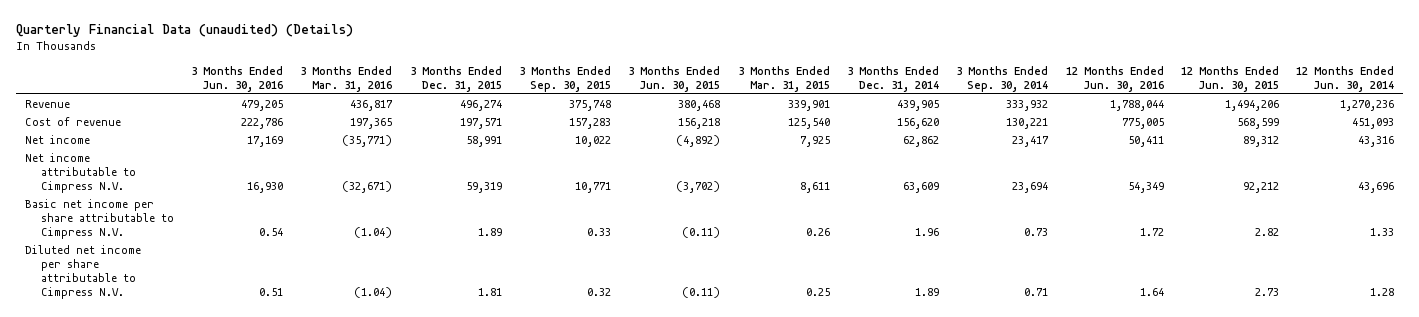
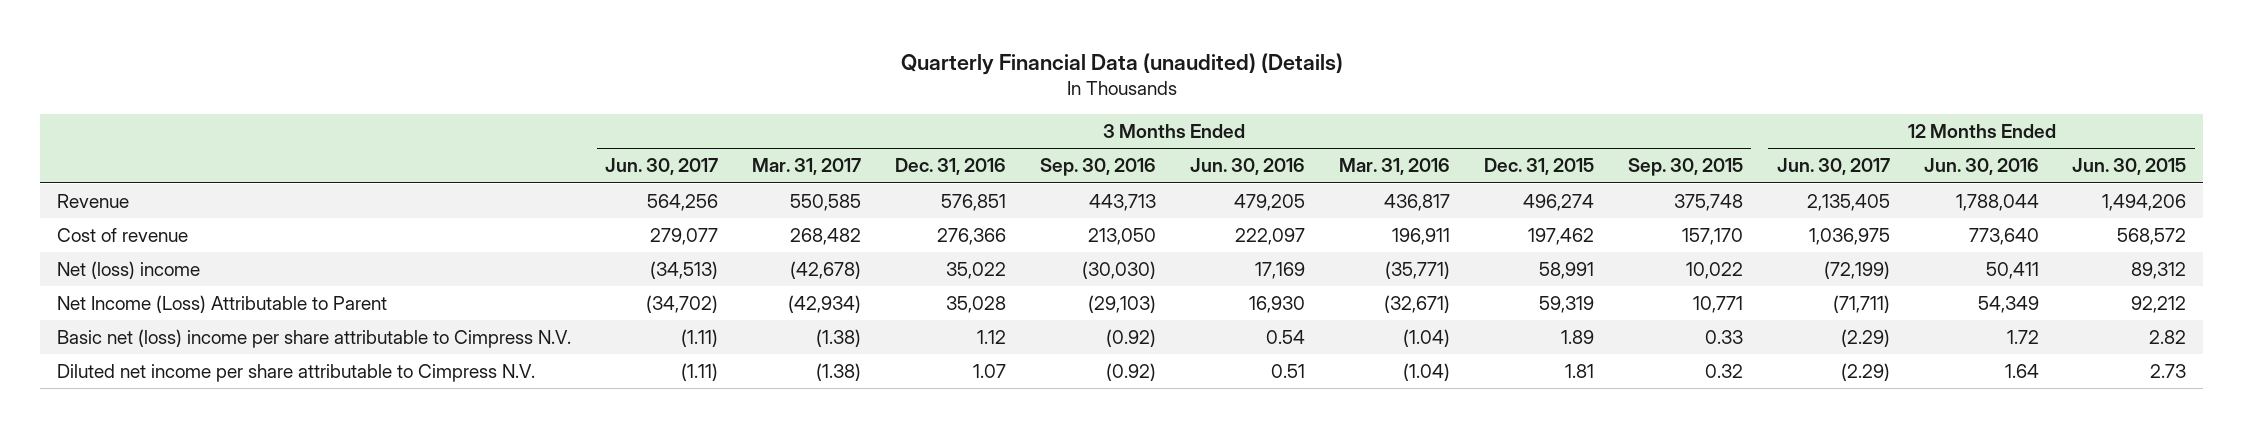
- | 3 Months Ended Jun. 30, 2016 | 3 Months Ended Mar. 31, 2016 | 3 Months Ended Dec. 31, 2015 | 3 Months Ended Sep. 30, 2015 | 3 Months Ended Jun. 30, 2015 | 3 Months Ended Mar. 31, 2015 | 3 Months Ended Dec. 31, 2014 | 3 Months Ended Sep. 30, 2014 | 12 Months Ended Jun. 30, 2016 | 12 Months Ended Jun. 30, 2015 | 12 Months Ended Jun. 30, 2014
+ | 3 Months Ended Jun. 30, 2017 | 3 Months Ended Mar. 31, 2017 | 3 Months Ended Dec. 31, 2016 | 3 Months Ended Sep. 30, 2016 | 3 Months Ended Jun. 30, 2016 | 3 Months Ended Mar. 31, 2016 | 3 Months Ended Dec. 31, 2015 | 3 Months Ended Sep. 30, 2015 | 12 Months Ended Jun. 30, 2017 | 12 Months Ended Jun. 30, 2016 | 12 Months Ended Jun. 30, 2015
- Cost of revenue | 222,786 | 197,365 | 197,571 | 157,283 | 156,218 | 125,540 | 156,620 | 130,221 | 775,005 | 568,599 | 451,093
- Net income | 17,169 | (35,771) | 58,991 | 10,022 | (4,892) | 7,925 | 62,862 | 23,417 | 50,411 | 89,312 | 43,316
- Net income attributable to Cimpress N.V. | 16,930 | (32,671) | 59,319 | 10,771 | (3,702) | 8,611 | 63,609 | 23,694 | 54,349 | 92,212 | 43,696
- Basic net income per share attributable to Cimpress N.V. | 0.54 | (1.04) | 1.89 | 0.33 | (0.11) | 0.26 | 1.96 | 0.73 | 1.72 | 2.82 | 1.33
+ Cost of revenue | 279,077 | 268,482 | 276,366 | 213,050 | 222,097 | 196,911 | 197,462 | 157,170 | 1,036,975 | 773,640 | 568,572
+ Net (loss) income | (34,513) | (42,678) | 35,022 | (30,030) | 17,169 | (35,771) | 58,991 | 10,022 | (72,199) | 50,411 | 89,312
+ Net Income (Loss) Attributable to Parent | (34,702) | (42,934) | 35,028 | (29,103) | 16,930 | (32,671) | 59,319 | 10,771 | (71,711) | 54,349 | 92,212
+ Basic net (loss) income per share attributable to Cimpress N.V. | (1.11) | (1.38) | 1.12 | (0.92) | 0.54 | (1.04) | 1.89 | 0.33 | (2.29) | 1.72 | 2.82

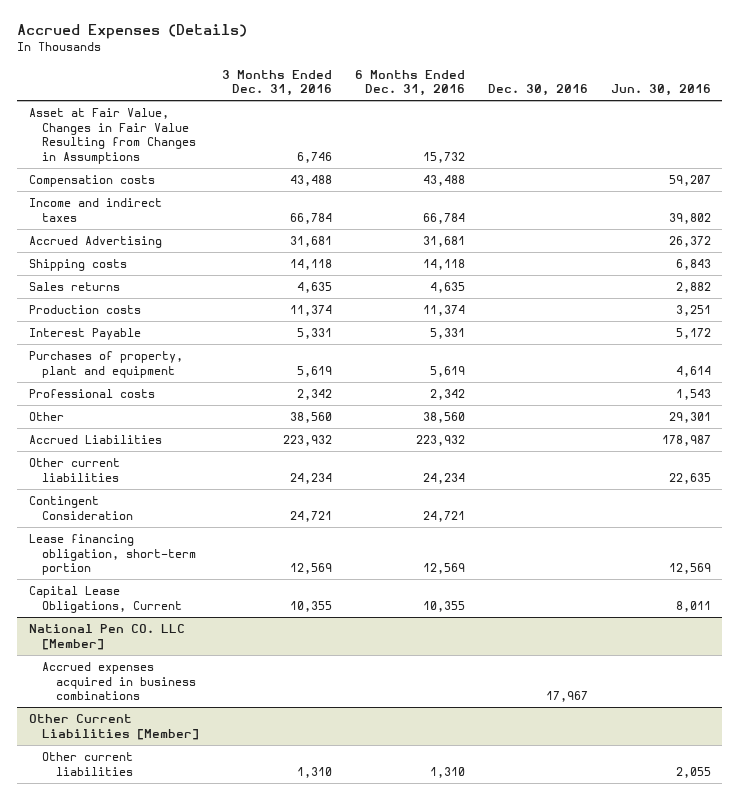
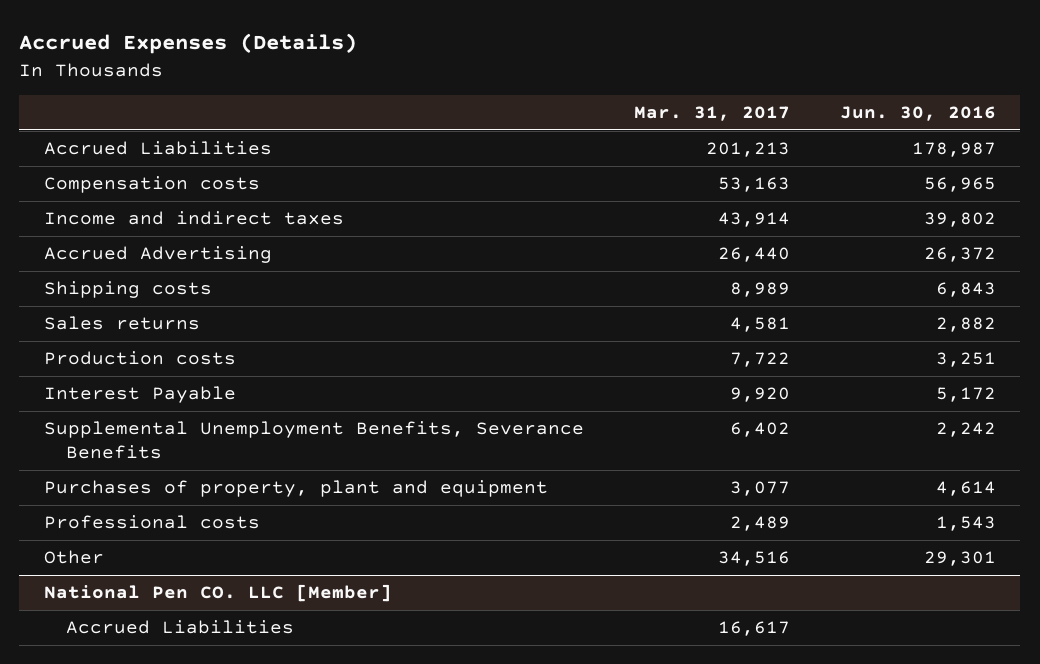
- | 3 Months Ended Dec. 31, 2016 | 6 Months Ended Dec. 31, 2016 | Dec. 30, 2016 | Jun. 30, 2016
+ | Mar. 31, 2017 | Jun. 30, 2016
- Asset at Fair Value, Changes in Fair Value Resulting from Changes in Assumptions | 6,746 | 15,732 | |
- Compensation costs | 43,488 | 43,488 | | 59,207
moved up: Accrued Liabilities | 201,213 | 178,987
+ Compensation costs | 53,163 | 56,965
+ Supplemental Unemployment Benefits, Severance Benefits | 6,402 | 2,242
- Other current liabilities | 24,234 | 24,234 | | 22,635
- Contingent Consideration | 24,721 | 24,721 | |
- Lease financing obligation, short-term portion | 12,569 | 12,569 | | 12,569
- Capital Lease Obligations, Current | 10,355 | 10,355 | | 8,011
@ National Pen CO. LLC [Member]
- Accrued expenses acquired in business combinations | | | 17,967 |
- Other Current Liabilities [Member]
- Other current liabilities | 1,310 | 1,310 | | 2,055
@ National Pen CO. LLC [Member]
+ Accrued Liabilities | 16,617 |

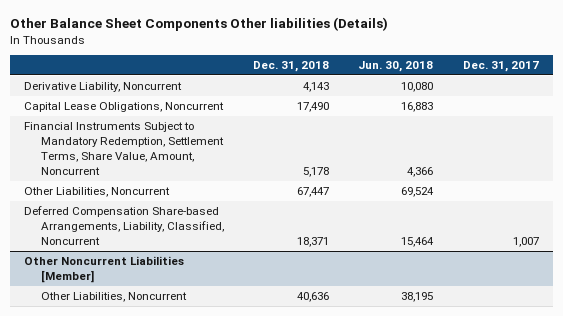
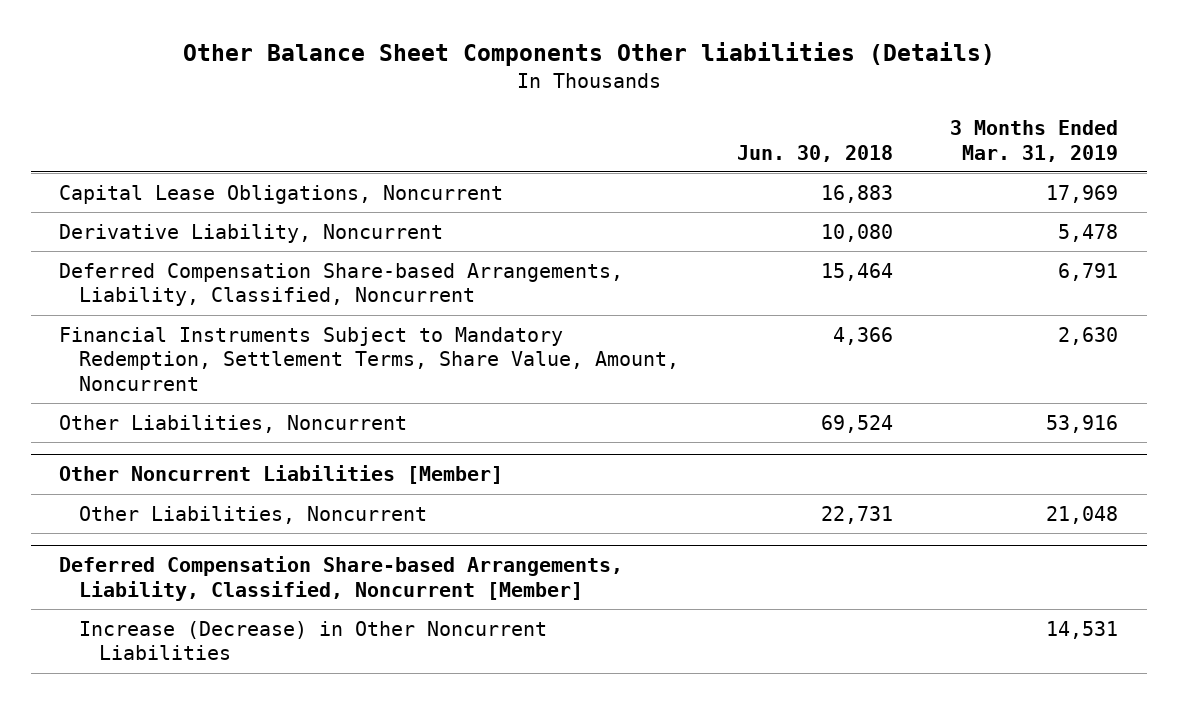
- | Dec. 31, 2018 | Jun. 30, 2018 | Dec. 31, 2017
+ | Jun. 30, 2018 | 3 Months Ended Mar. 31, 2019
moved down: Derivative Liability, Noncurrent | 10,080 | 5,478
moved up: Deferred Compensation Share-based Arrangements, Liability, Classified, Noncurrent | 15,464 | 6,791
@ Other Noncurrent Liabilities [Member]
- Other Liabilities, Noncurrent | 40,636 | 38,195 |
+ Other Liabilities, Noncurrent | 22,731 | 21,048
+ Deferred Compensation Share-based Arrangements, Liability, Classified, Noncurrent [Member]
+ Increase (Decrease) in Other Noncurrent Liabilities | | 14,531

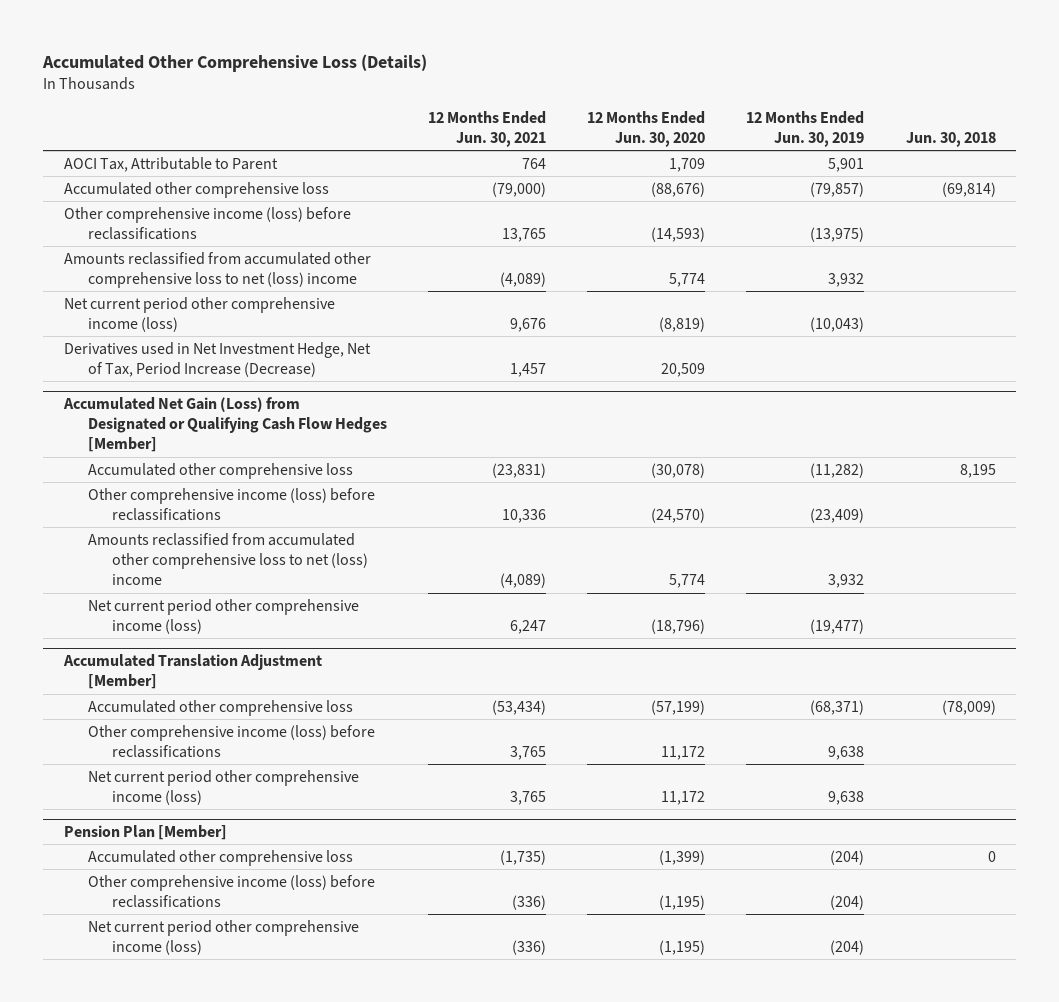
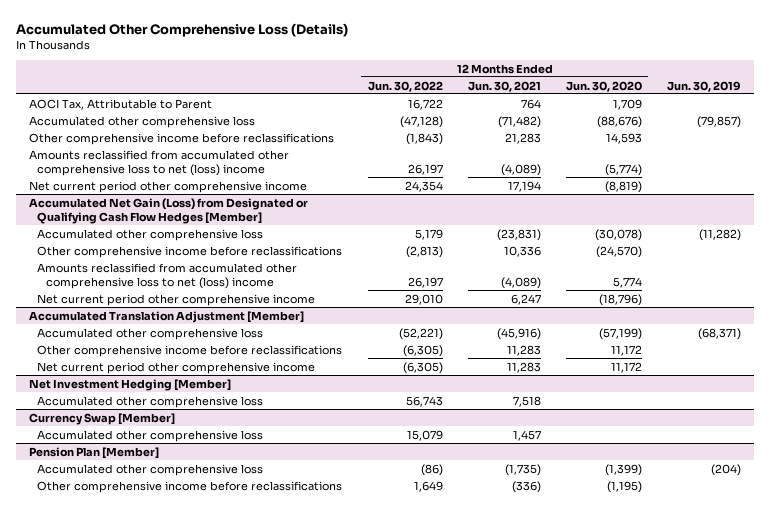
- | 12 Months Ended Jun. 30, 2021 | 12 Months Ended Jun. 30, 2020 | 12 Months Ended Jun. 30, 2019 | Jun. 30, 2018
+ | 12 Months Ended Jun. 30, 2022 | 12 Months Ended Jun. 30, 2021 | 12 Months Ended Jun. 30, 2020 | Jun. 30, 2019
- Accumulated other comprehensive loss | (79,000) | (88,676) | (79,857) | (69,814)
- Other comprehensive income (loss) before reclassifications | 13,765 | (14,593) | (13,975) |
- Amounts reclassified from accumulated other comprehensive loss to net (loss) income | (4,089) | 5,774 | 3,932 |
- Net current period other comprehensive income (loss) | 9,676 | (8,819) | (10,043) |
- Derivatives used in Net Investment Hedge, Net of Tax, Period Increase (Decrease) | 1,457 | 20,509 | |
+ Accumulated other comprehensive loss | (47,128) | (71,482) | (88,676) | (79,857)
+ Other comprehensive income before reclassifications | (1,843) | 21,283 | 14,593 |
+ Amounts reclassified from accumulated other comprehensive loss to net (loss) income | 26,197 | (4,089) | (5,774) |
+ Net current period other comprehensive income | 24,354 | 17,194 | (8,819) |
@ Accumulated Net Gain (Loss) from Designated or Qualifying Cash Flow Hedges [Member]
- Other comprehensive income (loss) before reclassifications | 10,336 | (24,570) | (23,409) |
+ Other comprehensive income before reclassifications | (2,813) | 10,336 | (24,570) |
- Net current period other comprehensive income (loss) | 6,247 | (18,796) | (19,477) |
+ Net current period other comprehensive income | 29,010 | 6,247 | (18,796) |
@ Accumulated Translation Adjustment [Member]
- Accumulated other comprehensive loss | (53,434) | (57,199) | (68,371) | (78,009)
- Other comprehensive income (loss) before reclassifications | 3,765 | 11,172 | 9,638 |
- Net current period other comprehensive income (loss) | 3,765 | 11,172 | 9,638 |
+ Accumulated other comprehensive loss | (52,221) | (45,916) | (57,199) | (68,371)
+ Other comprehensive income before reclassifications | (6,305) | 11,283 | 11,172 |
+ Net current period other comprehensive income | (6,305) | 11,283 | 11,172 |
+ Net Investment Hedging [Member]
+ Accumulated other comprehensive loss | 56,743 | 7,518 | |
+ Currency Swap [Member]
+ Accumulated other comprehensive loss | 15,079 | 1,457 | |
@ Pension Plan [Member]
- Other comprehensive income (loss) before reclassifications | (336) | (1,195) | (204) |
- Net current period other comprehensive income (loss) | (336) | (1,195) | (204) |
+ Other comprehensive income before reclassifications | 1,649 | (336) | (1,195) |

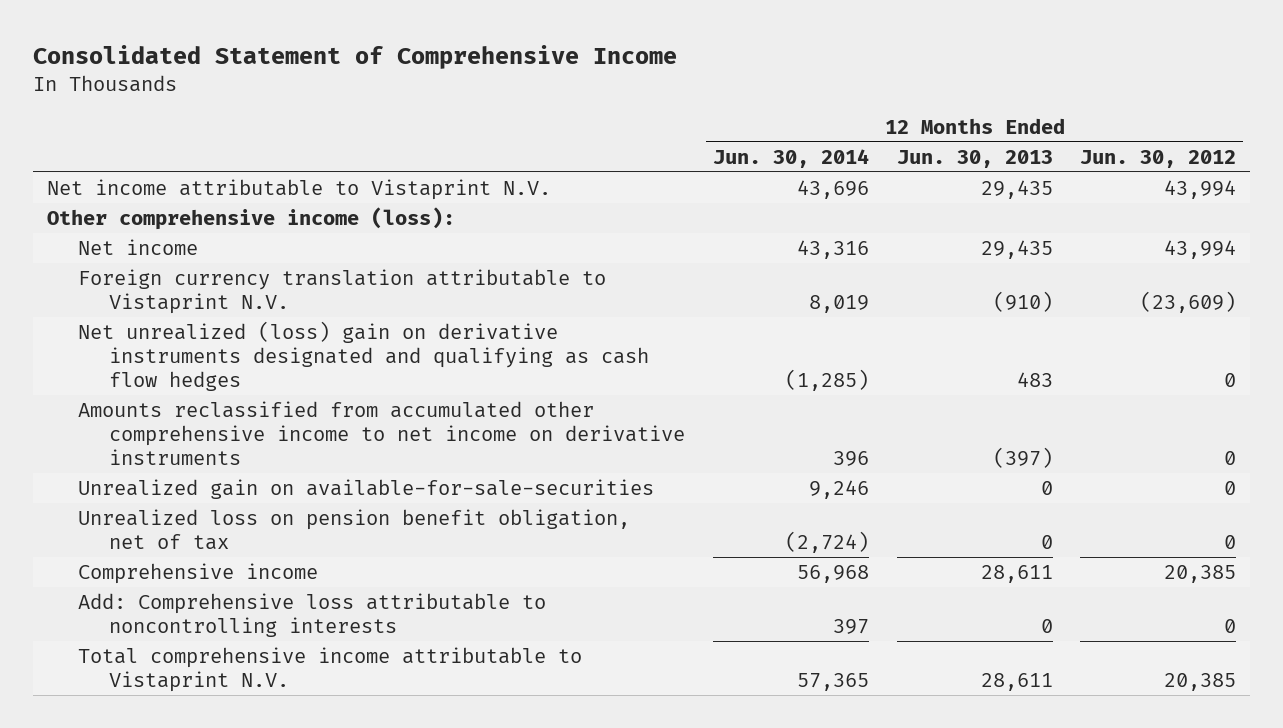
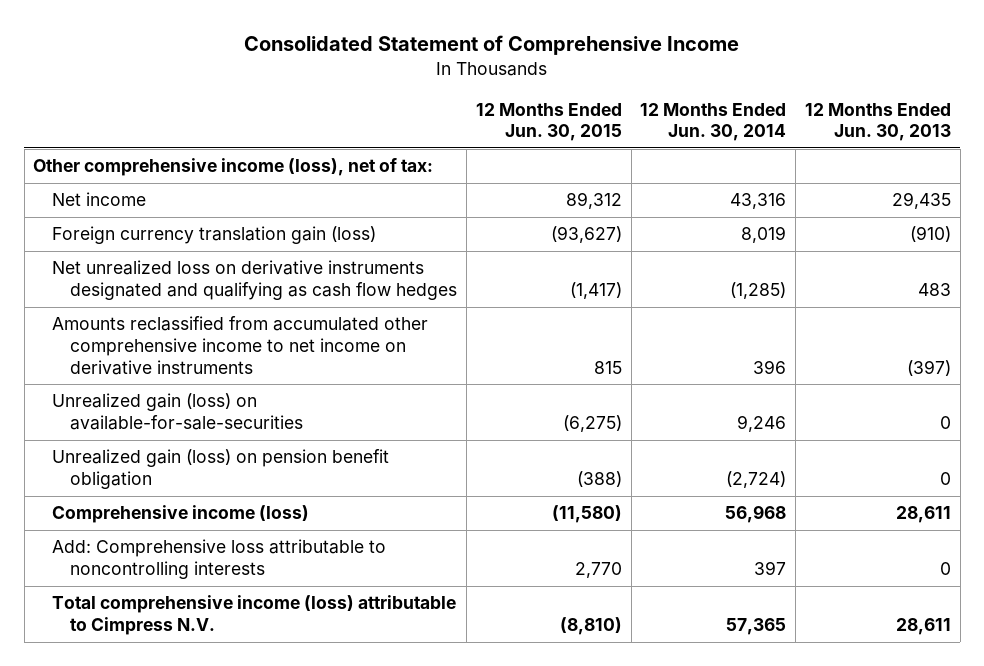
- | 12 Months Ended Jun. 30, 2014 | 12 Months Ended Jun. 30, 2013 | 12 Months Ended Jun. 30, 2012
+ | 12 Months Ended Jun. 30, 2015 | 12 Months Ended Jun. 30, 2014 | 12 Months Ended Jun. 30, 2013
- Net income attributable to Vistaprint N.V. | 43,696 | 29,435 | 43,994
- Other comprehensive income (loss):
+ Other comprehensive income (loss), net of tax:
- Foreign currency translation attributable to Vistaprint N.V. | 8,019 | (910) | (23,609)
- Net unrealized (loss) gain on derivative instruments designated and qualifying as cash flow hedges | (1,285) | 483 | 0
+ Foreign currency translation gain (loss) | (93,627) | 8,019 | (910)
+ Net unrealized loss on derivative instruments designated and qualifying as cash flow hedges | (1,417) | (1,285) | 483
- Unrealized gain on available-for-sale-securities | 9,246 | 0 | 0
- Unrealized loss on pension benefit obligation, net of tax | (2,724) | 0 | 0
- Comprehensive income | 56,968 | 28,611 | 20,385
+ Unrealized gain (loss) on available-for-sale-securities | (6,275) | 9,246 | 0
+ Unrealized gain (loss) on pension benefit obligation | (388) | (2,724) | 0
+ Comprehensive income (loss) | (11,580) | 56,968 | 28,611
- Total comprehensive income attributable to Vistaprint N.V. | 57,365 | 28,611 | 20,385
+ Total comprehensive income (loss) attributable to Cimpress N.V. | (8,810) | 57,365 | 28,611

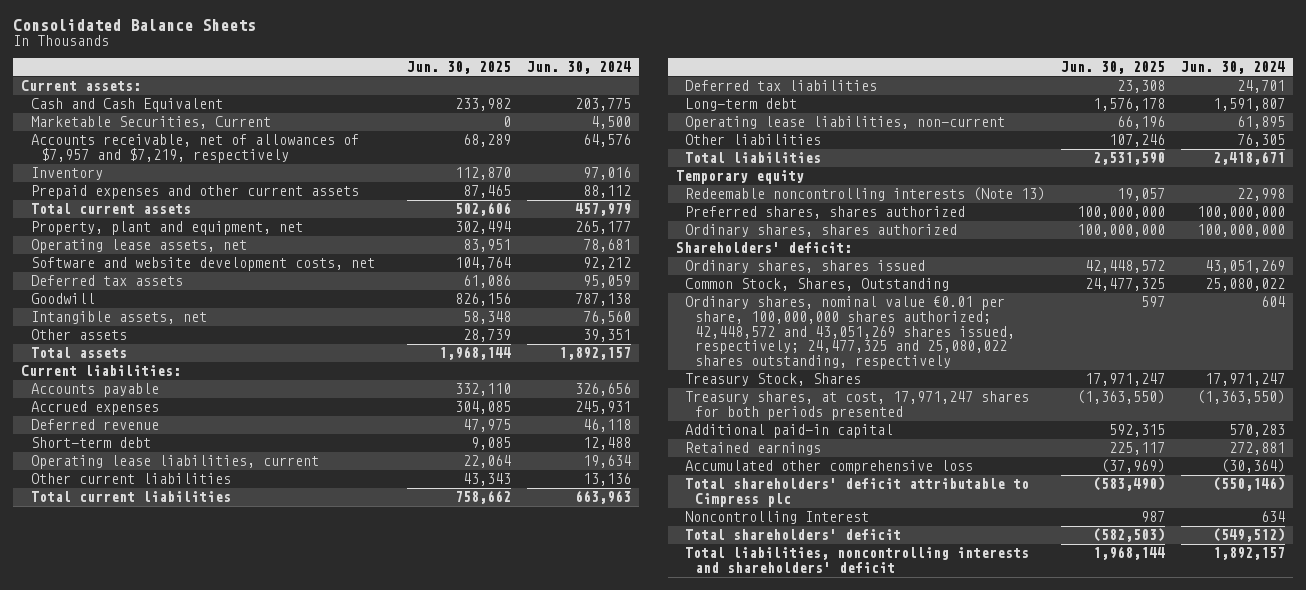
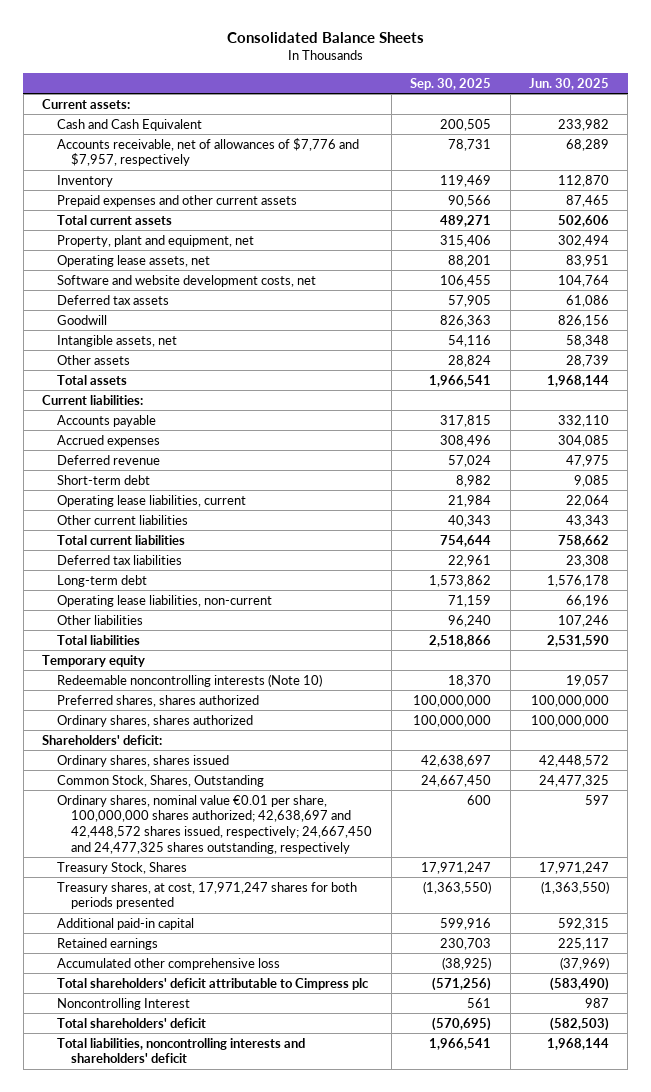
- | Jun. 30, 2025 | Jun. 30, 2024
+ | Sep. 30, 2025 | Jun. 30, 2025
- Marketable Securities, Current | 0 | 4,500
- Accounts receivable, net of allowances of $7,957 and $7,219, respectively | 68,289 | 64,576
+ Accounts receivable, net of allowances of $7,776 and $7,957, respectively | 78,731 | 68,289
- Redeemable noncontrolling interests (Note 13) | 19,057 | 22,998
+ Redeemable noncontrolling interests (Note 10) | 18,370 | 19,057
- Ordinary shares, nominal value €0.01 per share, 100,000,000 shares authorized; 42,448,572 and 43,051,269 shares issued, respectively; 24,477,325 and 25,080,022 shares outstanding, respectively | 597 | 604
+ Ordinary shares, nominal value €0.01 per share, 100,000,000 shares authorized; 42,638,697 and 42,448,572 shares issued, respectively; 24,667,450 and 24,477,325 shares outstanding, respectively | 600 | 597

